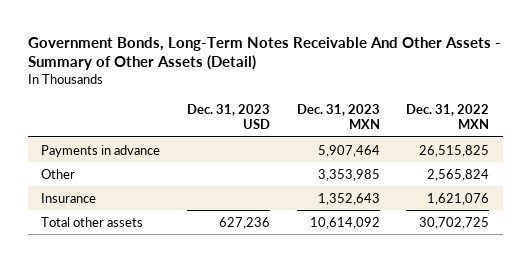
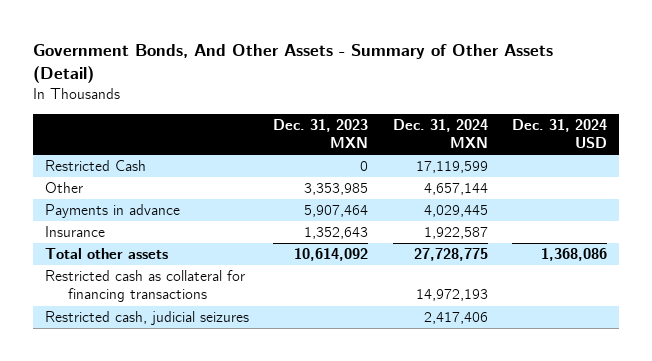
- Government Bonds, Long-Term Notes Receivable And Other Assets - Summary of Other Assets (Detail)
+ Government Bonds, And Other Assets - Summary of Other Assets (Detail)
- | Dec. 31, 2023 USD | Dec. 31, 2023 MXN | Dec. 31, 2022 MXN
+ | Dec. 31, 2023 MXN | Dec. 31, 2024 MXN | Dec. 31, 2024 USD
+ Restricted Cash | 0 | 17,119,599 |
moved down: Payments in advance | 5,907,464 | 4,029,445 |
+ Restricted cash as collateral for financing transactions | | 14,972,193 |
+ Restricted cash, judicial seizures | | 2,417,406 |

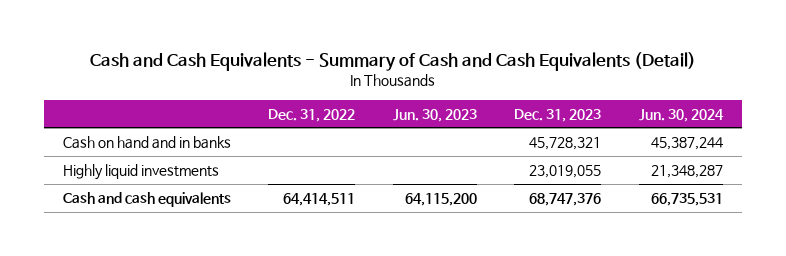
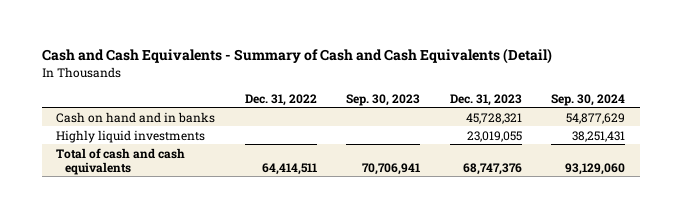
- | Dec. 31, 2022 | Jun. 30, 2023 | Dec. 31, 2023 | Jun. 30, 2024
+ | Dec. 31, 2022 | Sep. 30, 2023 | Dec. 31, 2023 | Sep. 30, 2024
- Cash and cash equivalents | 64,414,511 | 64,115,200 | 68,747,376 | 66,735,531
+ Total of cash and cash equivalents | 64,414,511 | 70,706,941 | 68,747,376 | 93,129,060

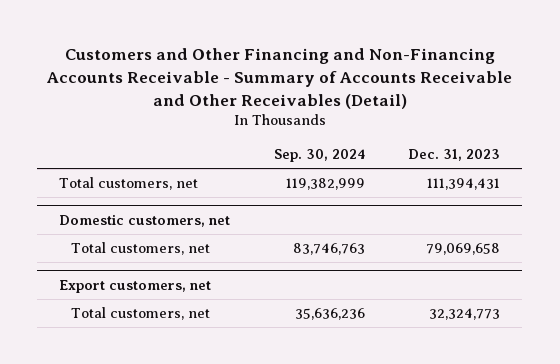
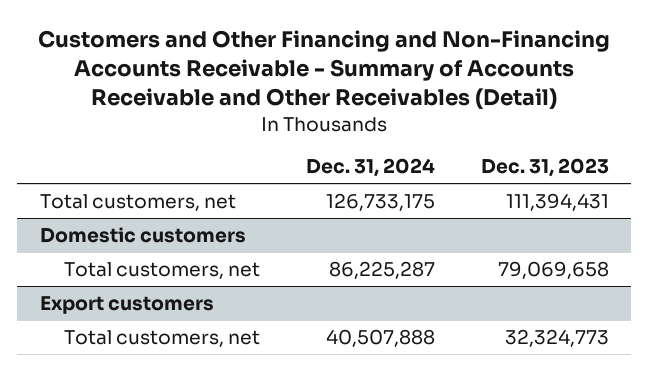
- | Sep. 30, 2024 | Dec. 31, 2023
+ | Dec. 31, 2024 | Dec. 31, 2023
- Domestic customers, net
+ Domestic customers
- Export customers, net
+ Export customers

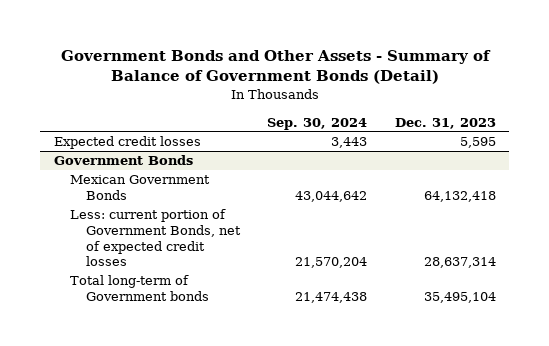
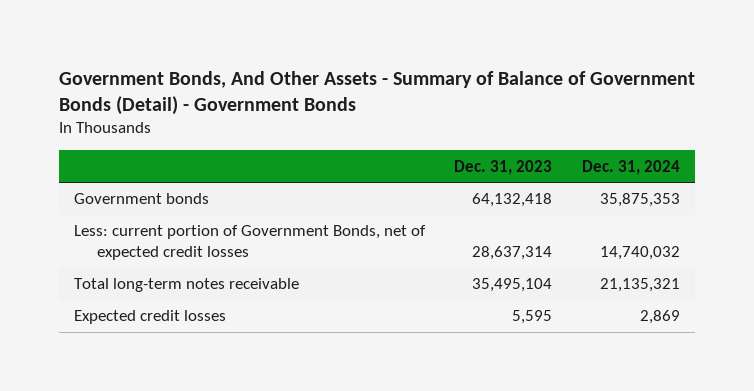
- Government Bonds and Other Assets - Summary of Balance of Government Bonds (Detail)
+ Government Bonds, And Other Assets - Summary of Balance of Government Bonds (Detail) - Government Bonds
- | Sep. 30, 2024 | Dec. 31, 2023
+ | Dec. 31, 2023 | Dec. 31, 2024
- Government Bonds
- Mexican Government Bonds | 43,044,642 | 64,132,418
+ Government bonds | 64,132,418 | 35,875,353
- Total long-term of Government bonds | 21,474,438 | 35,495,104
+ Total long-term notes receivable | 35,495,104 | 21,135,321
moved down: Expected credit losses | 5,595 | 2,869

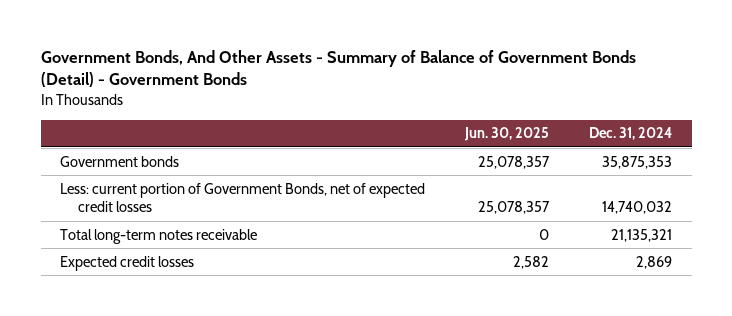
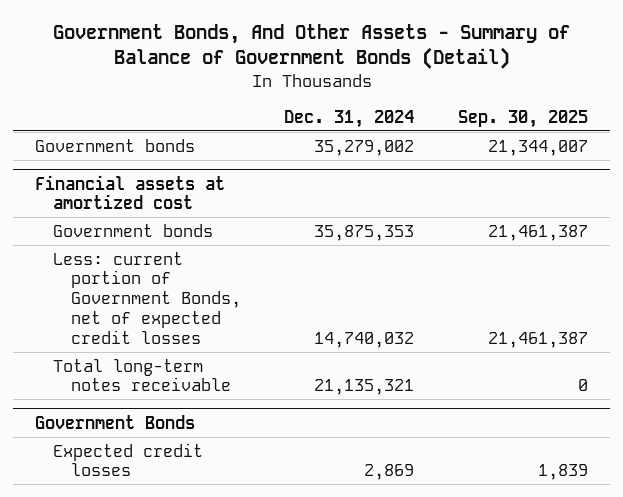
- Government Bonds, And Other Assets - Summary of Balance of Government Bonds (Detail) - Government Bonds
+ Government Bonds, And Other Assets - Summary of Balance of Government Bonds (Detail)
- | Jun. 30, 2025 | Dec. 31, 2024
+ | Dec. 31, 2024 | Sep. 30, 2025
+ Government bonds | 35,279,002 | 21,344,007
+ Financial assets at amortized cost
+ Government Bonds

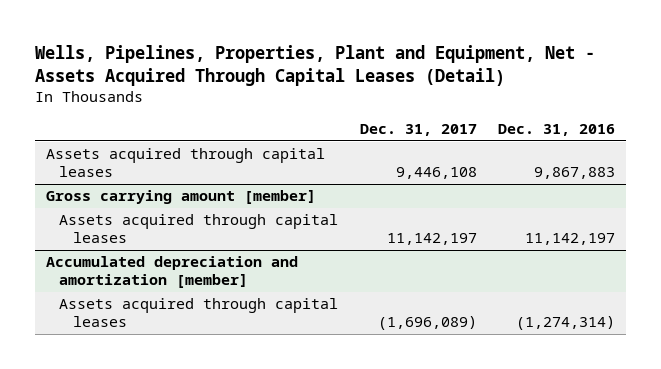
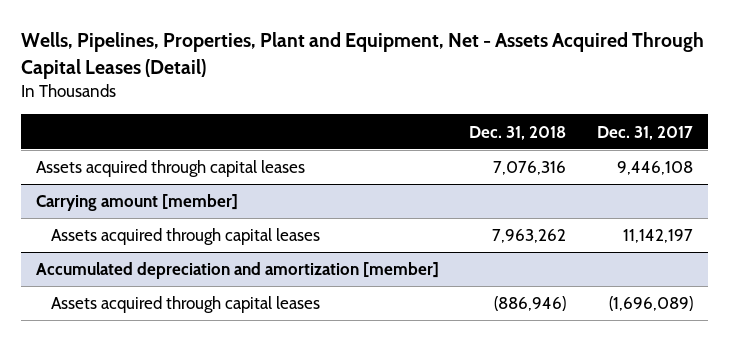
- | Dec. 31, 2017 | Dec. 31, 2016
+ | Dec. 31, 2018 | Dec. 31, 2017
- Gross carrying amount [member]
+ Carrying amount [member]

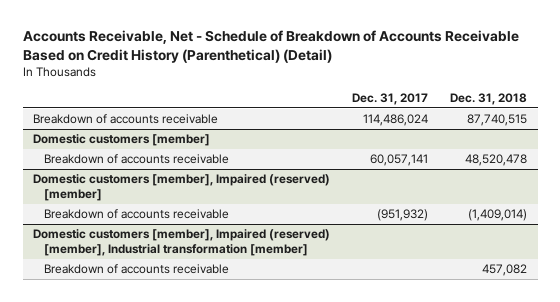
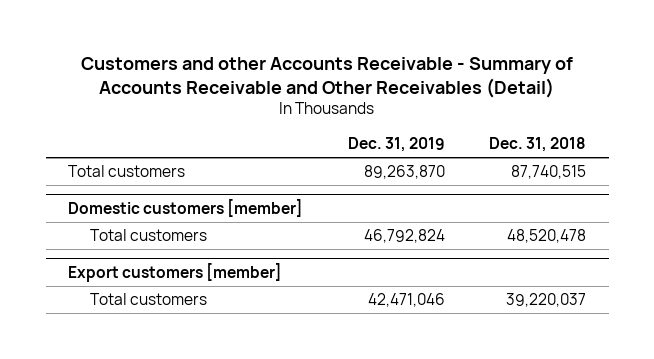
- Accounts Receivable, Net - Schedule of Breakdown of Accounts Receivable Based on Credit History (Parenthetical) (Detail)
+ Customers and other Accounts Receivable - Summary of Accounts Receivable and Other Receivables (Detail)
- | Dec. 31, 2017 | Dec. 31, 2018
+ | Dec. 31, 2019 | Dec. 31, 2018
- Breakdown of accounts receivable | 114,486,024 | 87,740,515
+ Total customers | 89,263,870 | 87,740,515
@ Domestic customers [member]
- Breakdown of accounts receivable | 60,057,141 | 48,520,478
- Domestic customers [member], Impaired (reserved) [member]
- Breakdown of accounts receivable | (951,932) | (1,409,014)
- Domestic customers [member], Impaired (reserved) [member], Industrial transformation [member]
- Breakdown of accounts receivable | | 457,082
@ Domestic customers [member]
+ Total customers | 46,792,824 | 48,520,478
+ Export customers [member]
+ Total customers | 42,471,046 | 39,220,037

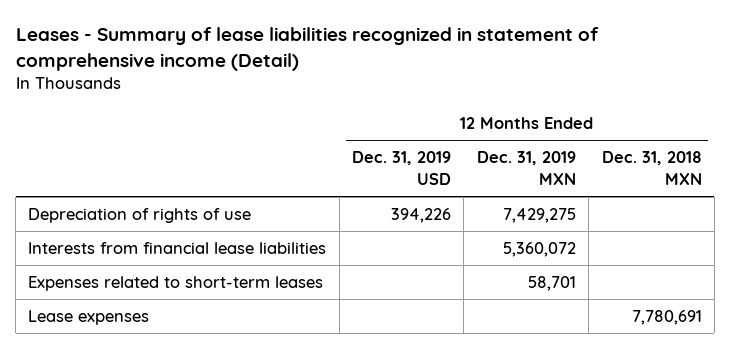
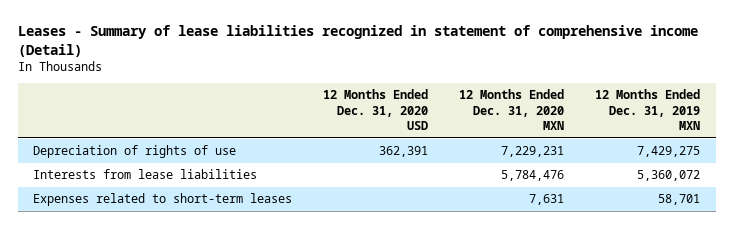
- | 12 Months Ended Dec. 31, 2019 USD | 12 Months Ended Dec. 31, 2019 MXN | 12 Months Ended Dec. 31, 2018 MXN
+ | 12 Months Ended Dec. 31, 2020 USD | 12 Months Ended Dec. 31, 2020 MXN | 12 Months Ended Dec. 31, 2019 MXN
- Interests from financial lease liabilities | | 5,360,072 |
+ Interests from lease liabilities | | 5,784,476 | 5,360,072
- Lease expenses | | | 7,780,691

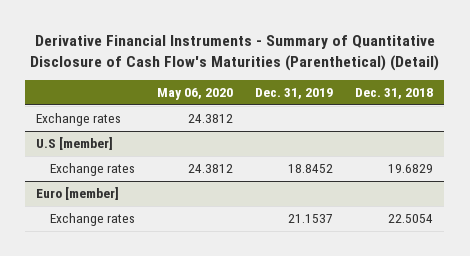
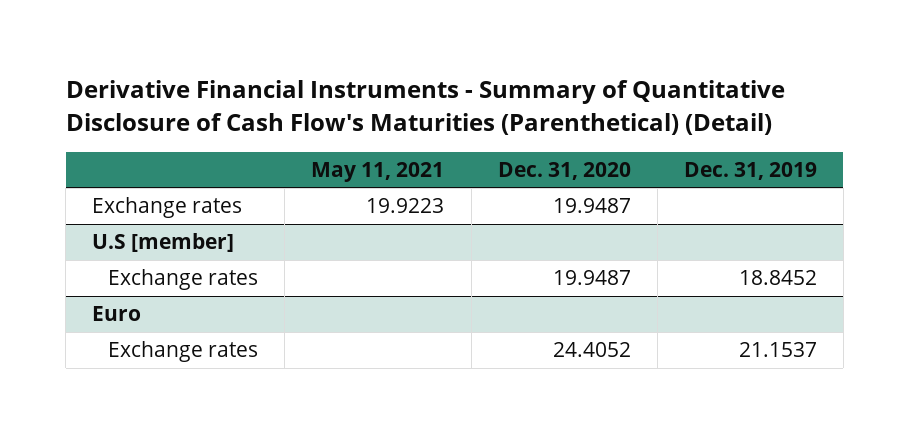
- | May 06, 2020 | Dec. 31, 2019 | Dec. 31, 2018
+ | May 11, 2021 | Dec. 31, 2020 | Dec. 31, 2019
- Euro [member]
+ Euro

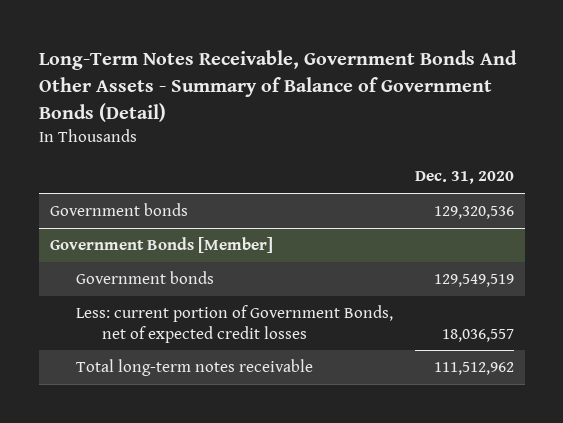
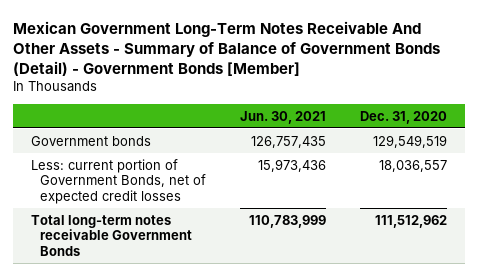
- Long-Term Notes Receivable, Government Bonds And Other Assets - Summary of Balance of Government Bonds (Detail)
+ Mexican Government Long-Term Notes Receivable And Other Assets - Summary of Balance of Government Bonds (Detail) - Government Bonds [Member]
- | Dec. 31, 2020
+ | Jun. 30, 2021 | Dec. 31, 2020
- Government bonds | 129,320,536
- Government Bonds [Member]
- Total long-term notes receivable | 111,512,962
+ Total long-term notes receivable Government Bonds | 110,783,999 | 111,512,962

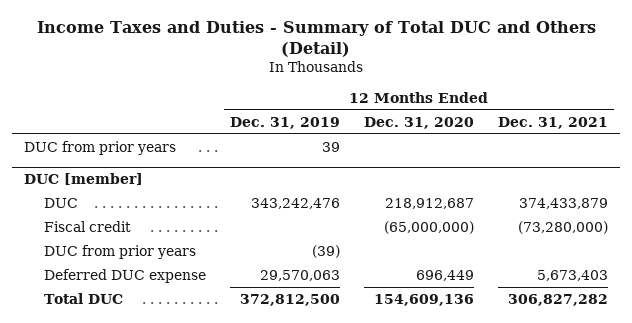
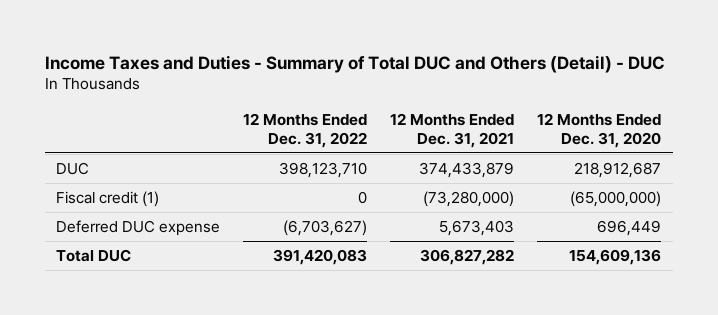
- Income Taxes and Duties - Summary of Total DUC and Others (Detail)
+ Income Taxes and Duties - Summary of Total DUC and Others (Detail) - DUC
- | 12 Months Ended Dec. 31, 2019 | 12 Months Ended Dec. 31, 2020 | 12 Months Ended Dec. 31, 2021
+ | 12 Months Ended Dec. 31, 2022 | 12 Months Ended Dec. 31, 2021 | 12 Months Ended Dec. 31, 2020
- DUC from prior years | 39 | |
- DUC [member]
- Fiscal credit | | (65,000,000) | (73,280,000)
- DUC from prior years | (39) | |
+ Fiscal credit (1) | 0 | (73,280,000) | (65,000,000)

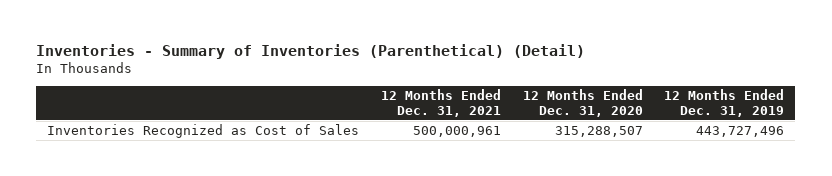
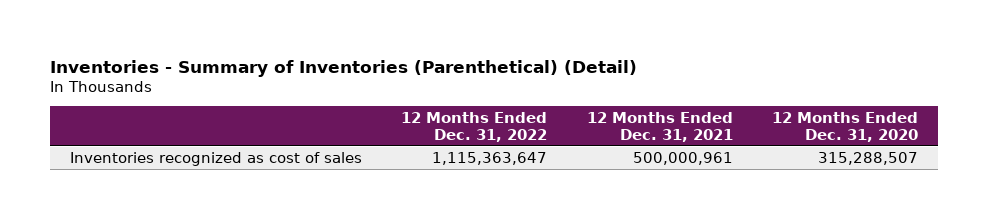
- | 12 Months Ended Dec. 31, 2021 | 12 Months Ended Dec. 31, 2020 | 12 Months Ended Dec. 31, 2019
+ | 12 Months Ended Dec. 31, 2022 | 12 Months Ended Dec. 31, 2021 | 12 Months Ended Dec. 31, 2020
- Inventories Recognized as Cost of Sales | 500,000,961 | 315,288,507 | 443,727,496
+ Inventories recognized as cost of sales | 1,115,363,647 | 500,000,961 | 315,288,507

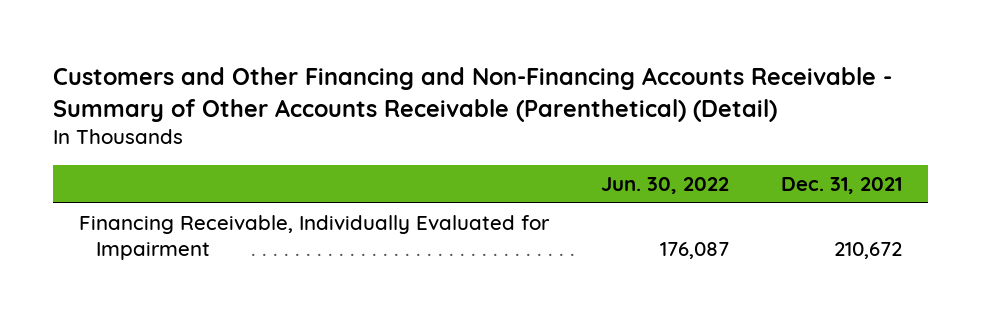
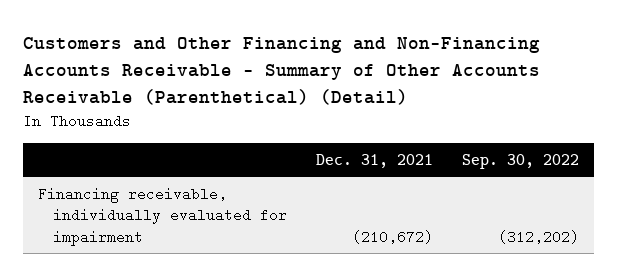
- | Jun. 30, 2022 | Dec. 31, 2021
+ | Dec. 31, 2021 | Sep. 30, 2022
- Financing Receivable, Individually Evaluated for Impairment | 176,087 | 210,672
+ Financing receivable, individually evaluated for impairment | (210,672) | (312,202)

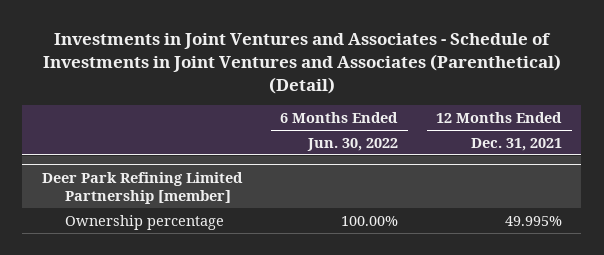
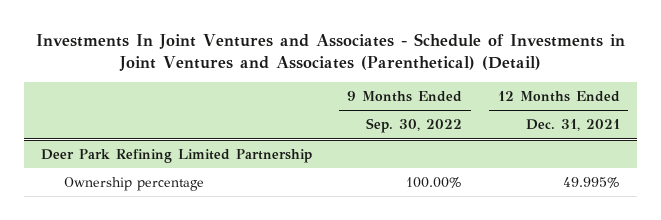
- Investments in Joint Ventures and Associates - Schedule of Investments in Joint Ventures and Associates (Parenthetical) (Detail)
+ Investments In Joint Ventures and Associates - Schedule of Investments in Joint Ventures and Associates (Parenthetical) (Detail)
- | 6 Months Ended Jun. 30, 2022 | 12 Months Ended Dec. 31, 2021
+ | 9 Months Ended Sep. 30, 2022 | 12 Months Ended Dec. 31, 2021
- Deer Park Refining Limited Partnership [member]
+ Deer Park Refining Limited Partnership

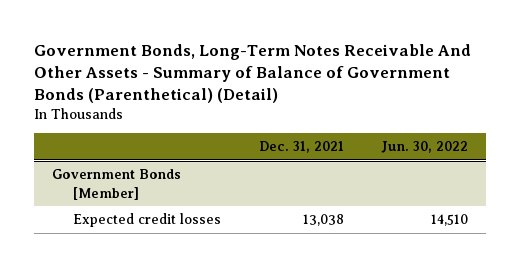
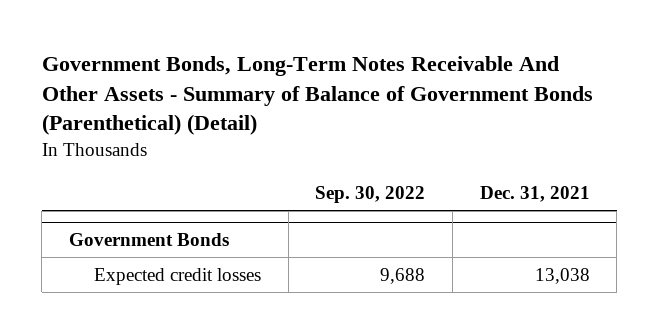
- | Dec. 31, 2021 | Jun. 30, 2022
+ | Sep. 30, 2022 | Dec. 31, 2021
- Government Bonds [Member]
+ Government Bonds

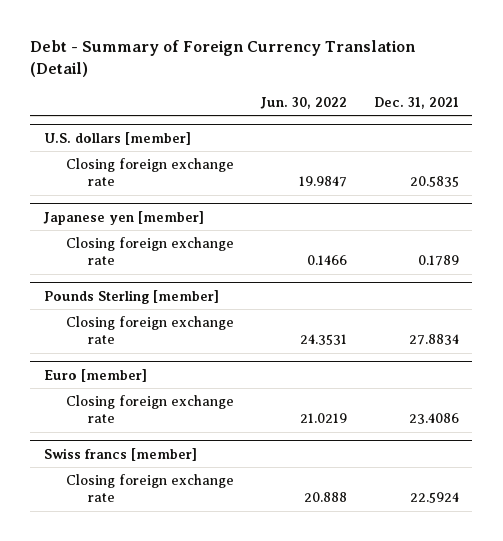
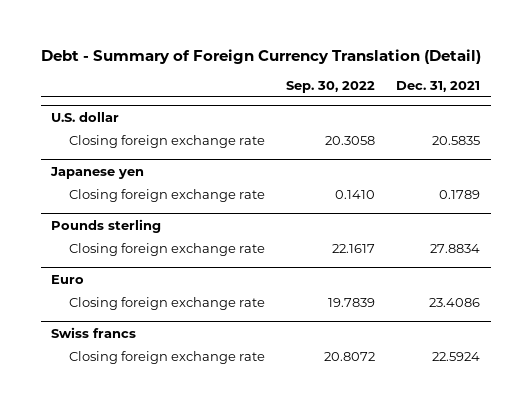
- | Jun. 30, 2022 | Dec. 31, 2021
+ | Sep. 30, 2022 | Dec. 31, 2021
- U.S. dollars [member]
+ U.S. dollar
- Japanese yen [member]
+ Japanese yen
- Pounds Sterling [member]
+ Pounds sterling
- Euro [member]
+ Euro
- Swiss francs [member]
+ Swiss francs

